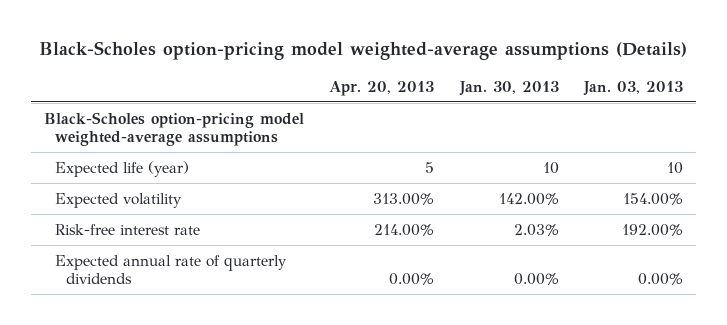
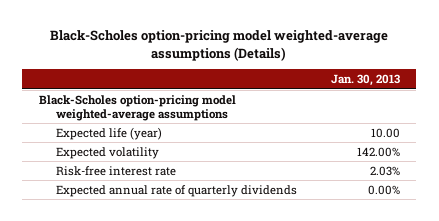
- | Apr. 20, 2013 | Jan. 30, 2013 | Jan. 03, 2013
+ | Jan. 30, 2013
- Expected life (year) | 5 | 10 | 10
+ Expected life (year) | 10.00

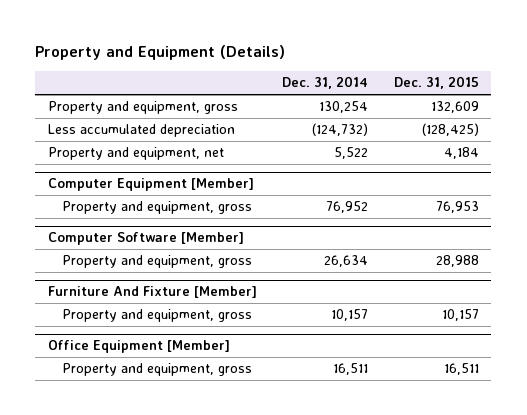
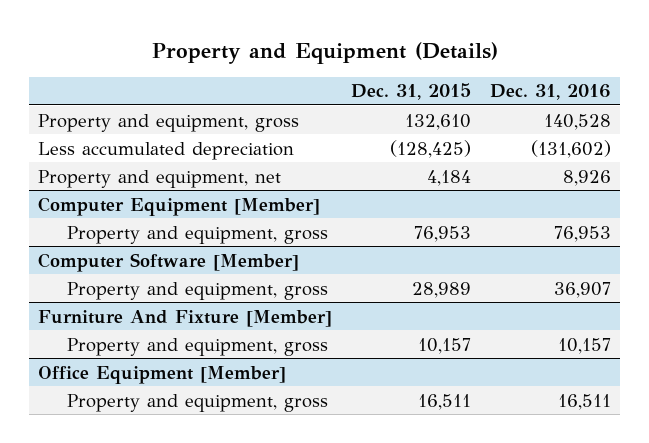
- | Dec. 31, 2014 | Dec. 31, 2015
+ | Dec. 31, 2015 | Dec. 31, 2016
- Property and equipment, gross | 130,254 | 132,609
+ Property and equipment, gross | 132,610 | 140,528
@ Computer Software [Member]
- Property and equipment, gross | 26,634 | 28,988
+ Property and equipment, gross | 28,989 | 36,907

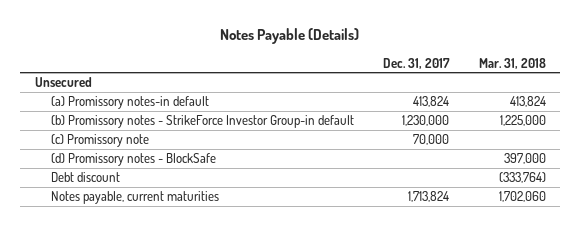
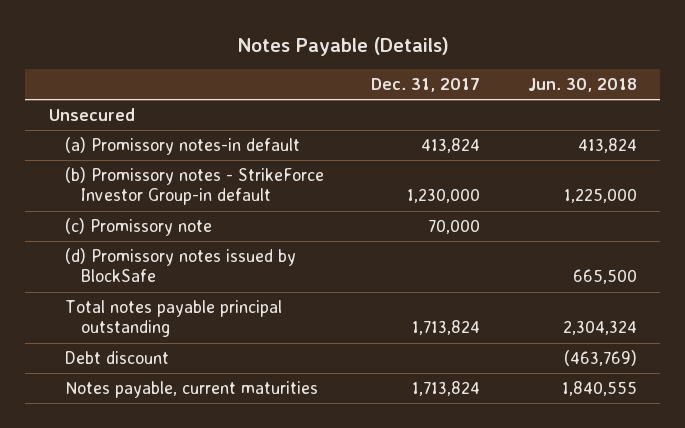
- | Dec. 31, 2017 | Mar. 31, 2018
+ | Dec. 31, 2017 | Jun. 30, 2018
- (d) Promissory notes - BlockSafe | | 397,000
+ (d) Promissory notes issued by BlockSafe | | 665,500
+ Total notes payable principal outstanding | 1,713,824 | 2,304,324

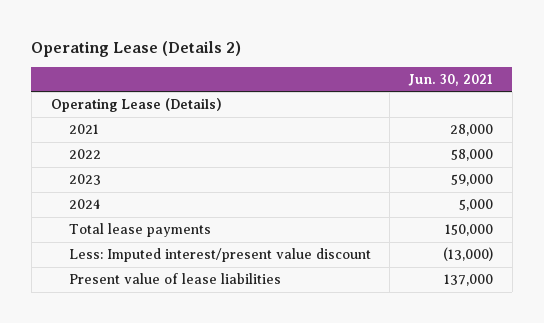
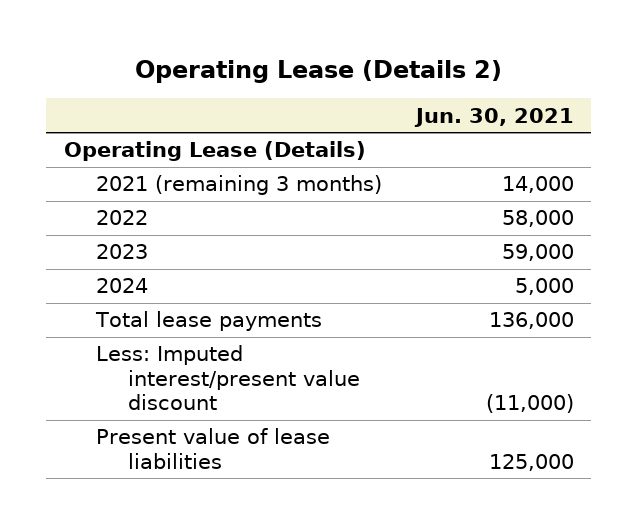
- 2021 | 28,000
+ 2021 (remaining 3 months) | 14,000
- Total lease payments | 150,000
- Less: Imputed interest/present value discount | (13,000)
- Present value of lease liabilities | 137,000
+ Total lease payments | 136,000
+ Less: Imputed interest/present value discount | (11,000)
+ Present value of lease liabilities | 125,000

